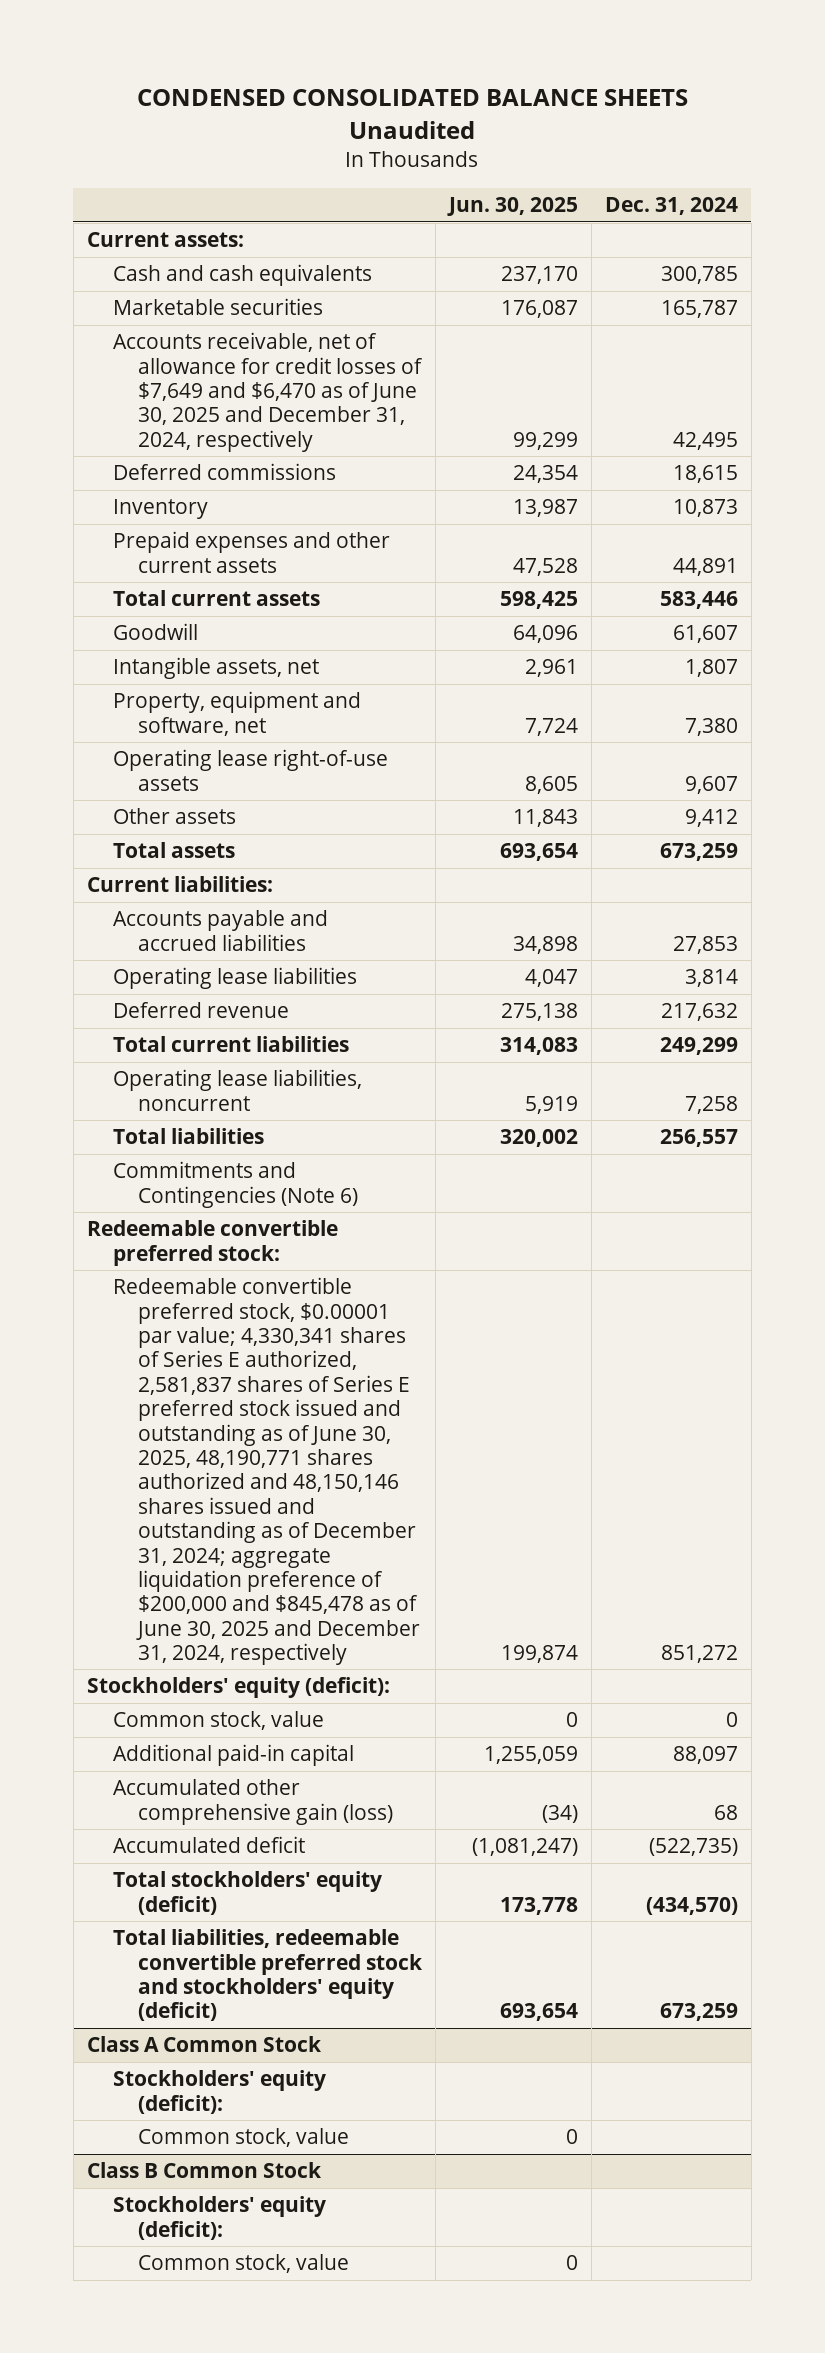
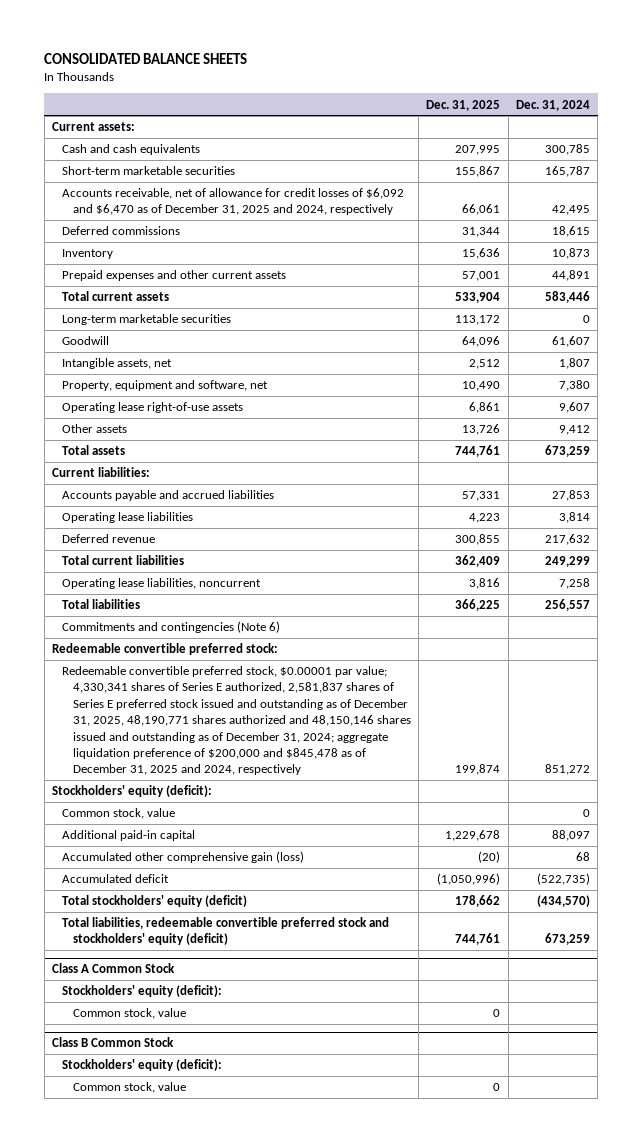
- CONDENSED CONSOLIDATED BALANCE SHEETS Unaudited
+ CONSOLIDATED BALANCE SHEETS
- | Jun. 30, 2025 | Dec. 31, 2024
+ | Dec. 31, 2025 | Dec. 31, 2024
- Marketable securities | 176,087 | 165,787
- Accounts receivable, net of allowance for credit losses of $7,649 and $6,470 as of June 30, 2025 and December 31, 2024, respectively | 99,299 | 42,495
+ Short-term marketable securities | 155,867 | 165,787
+ Accounts receivable, net of allowance for credit losses of $6,092 and $6,470 as of December 31, 2025 and 2024, respectively | 66,061 | 42,495
+ Long-term marketable securities | 113,172 | 0
- Commitments and Contingencies (Note 6)
+ Commitments and contingencies (Note 6)
- Redeemable convertible preferred stock, $0.00001 par value; 4,330,341 shares of Series E authorized, 2,581,837 shares of Series E preferred stock issued and outstanding as of June 30, 2025, 48,190,771 shares authorized and 48,150,146 shares issued and outstanding as of December 31, 2024; aggregate liquidation preference of $200,000 and $845,478 as of June 30, 2025 and December 31, 2024, respectively | 199,874 | 851,272
+ Redeemable convertible preferred stock, $0.00001 par value; 4,330,341 shares of Series E authorized, 2,581,837 shares of Series E preferred stock issued and outstanding as of December 31, 2025, 48,190,771 shares authorized and 48,150,146 shares issued and outstanding as of December 31, 2024; aggregate liquidation preference of $200,000 and $845,478 as of December 31, 2025 and 2024, respectively | 199,874 | 851,272

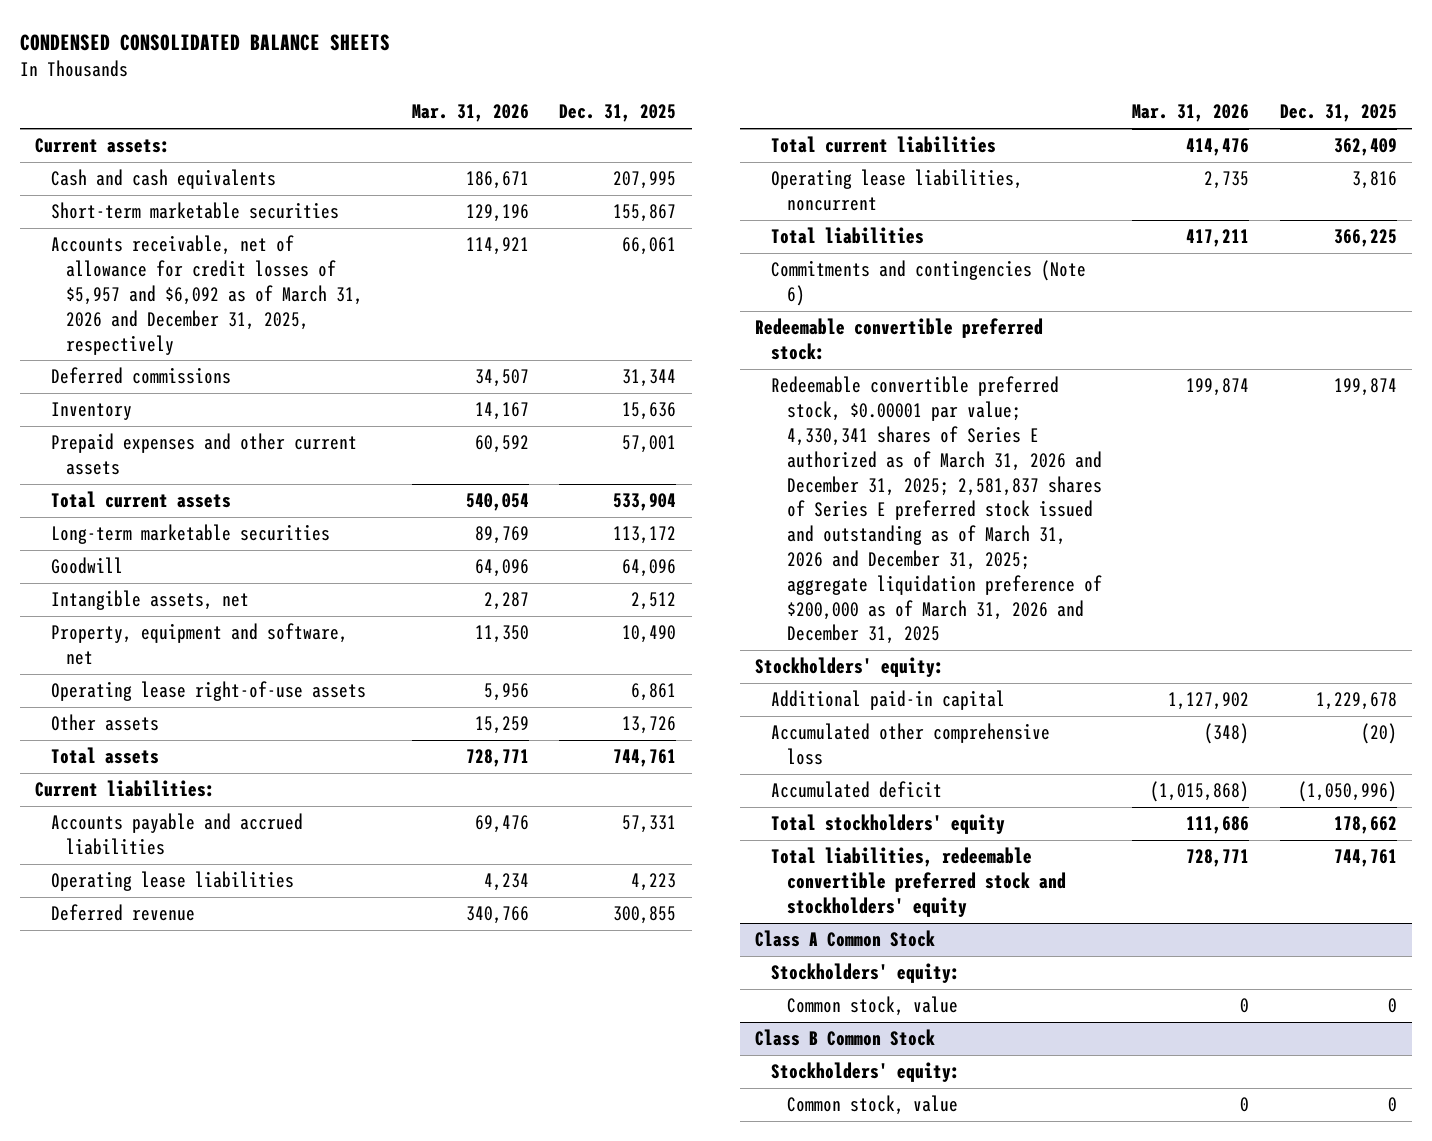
- CONSOLIDATED BALANCE SHEETS
+ CONDENSED CONSOLIDATED BALANCE SHEETS
- | Dec. 31, 2025 | Dec. 31, 2024
+ | Mar. 31, 2026 | Dec. 31, 2025
- Accounts receivable, net of allowance for credit losses of $6,092 and $6,470 as of December 31, 2025 and 2024, respectively | 66,061 | 42,495
+ Accounts receivable, net of allowance for credit losses of $5,957 and $6,092 as of March 31, 2026 and December 31, 2025, respectively | 114,921 | 66,061
- Redeemable convertible preferred stock, $0.00001 par value; 4,330,341 shares of Series E authorized, 2,581,837 shares of Series E preferred stock issued and outstanding as of December 31, 2025, 48,190,771 shares authorized and 48,150,146 shares issued and outstanding as of December 31, 2024; aggregate liquidation preference of $200,000 and $845,478 as of December 31, 2025 and 2024, respectively | 199,874 | 851,272
- Stockholders' equity (deficit):
- Common stock, value | | 0
+ Redeemable convertible preferred stock, $0.00001 par value; 4,330,341 shares of Series E authorized as of March 31, 2026 and December 31, 2025; 2,581,837 shares of Series E preferred stock issued and outstanding as of March 31, 2026 and December 31, 2025; aggregate liquidation preference of $200,000 as of March 31, 2026 and December 31, 2025 | 199,874 | 199,874
+ Stockholders' equity:
- Accumulated other comprehensive gain (loss) | (20) | 68
+ Accumulated other comprehensive loss | (348) | (20)
- Total stockholders' equity (deficit) | 178,662 | (434,570)
- Total liabilities, redeemable convertible preferred stock and stockholders' equity (deficit) | 744,761 | 673,259
+ Total stockholders' equity | 111,686 | 178,662
+ Total liabilities, redeemable convertible preferred stock and stockholders' equity | 728,771 | 744,761
@ Class A Common Stock
- Stockholders' equity (deficit):
+ Stockholders' equity:
@ Class B Common Stock
- Stockholders' equity (deficit):
+ Stockholders' equity:

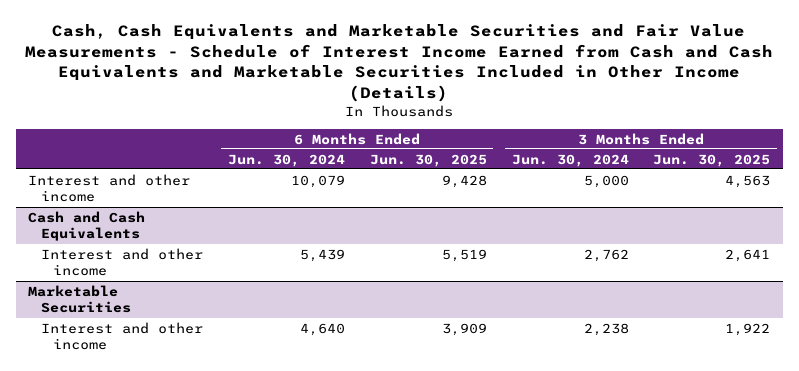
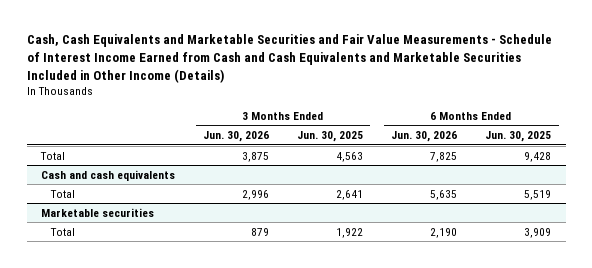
- | 6 Months Ended Jun. 30, 2024 | 6 Months Ended Jun. 30, 2025 | 3 Months Ended Jun. 30, 2024 | 3 Months Ended Jun. 30, 2025
+ | 3 Months Ended Jun. 30, 2026 | 3 Months Ended Jun. 30, 2025 | 6 Months Ended Jun. 30, 2026 | 6 Months Ended Jun. 30, 2025
- Interest and other income | 10,079 | 9,428 | 5,000 | 4,563
- Cash and Cash Equivalents
- Interest and other income | 5,439 | 5,519 | 2,762 | 2,641
- Marketable Securities
- Interest and other income | 4,640 | 3,909 | 2,238 | 1,922
+ Total | 3,875 | 4,563 | 7,825 | 9,428
+ Cash and cash equivalents
+ Total | 2,996 | 2,641 | 5,635 | 5,519
+ Marketable securities
+ Total | 879 | 1,922 | 2,190 | 3,909

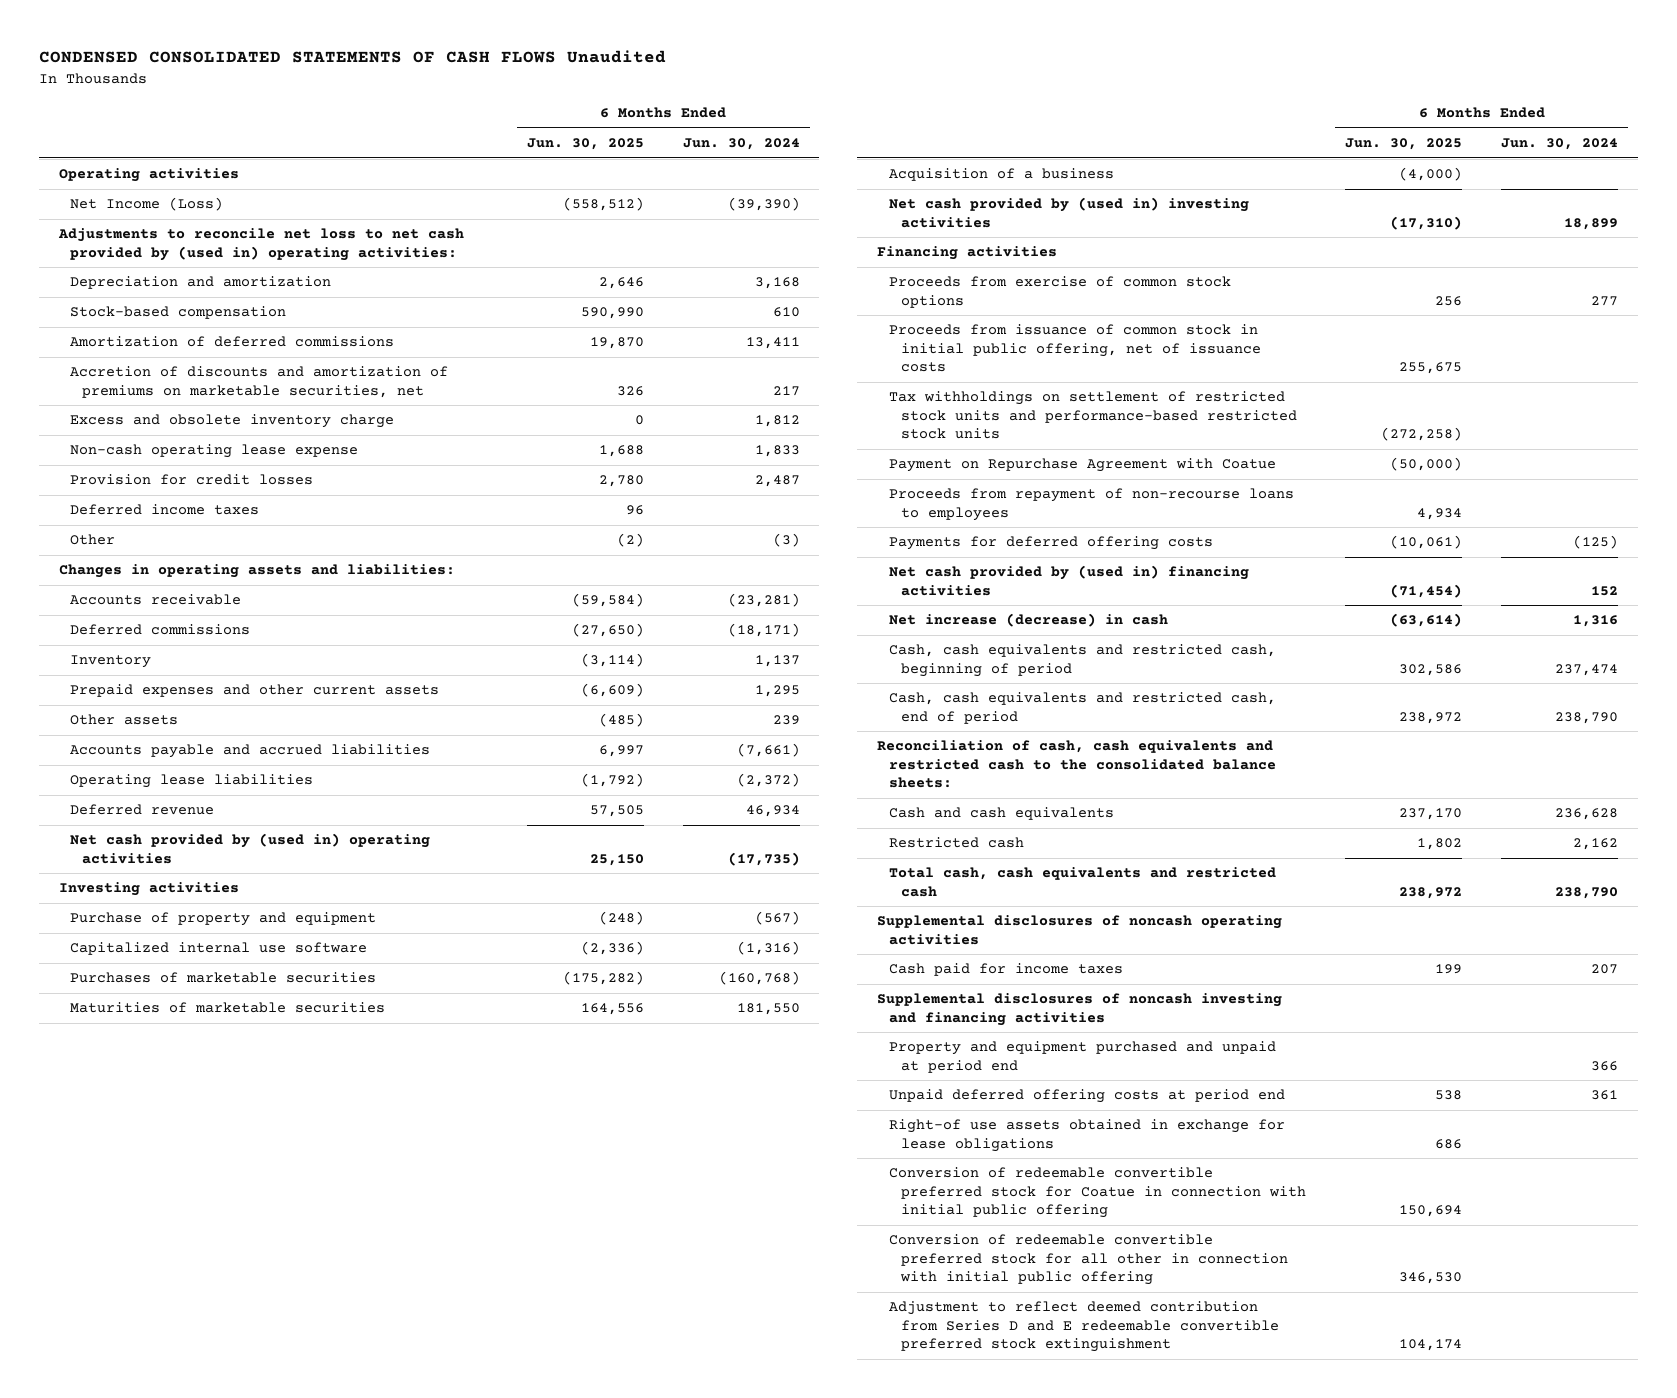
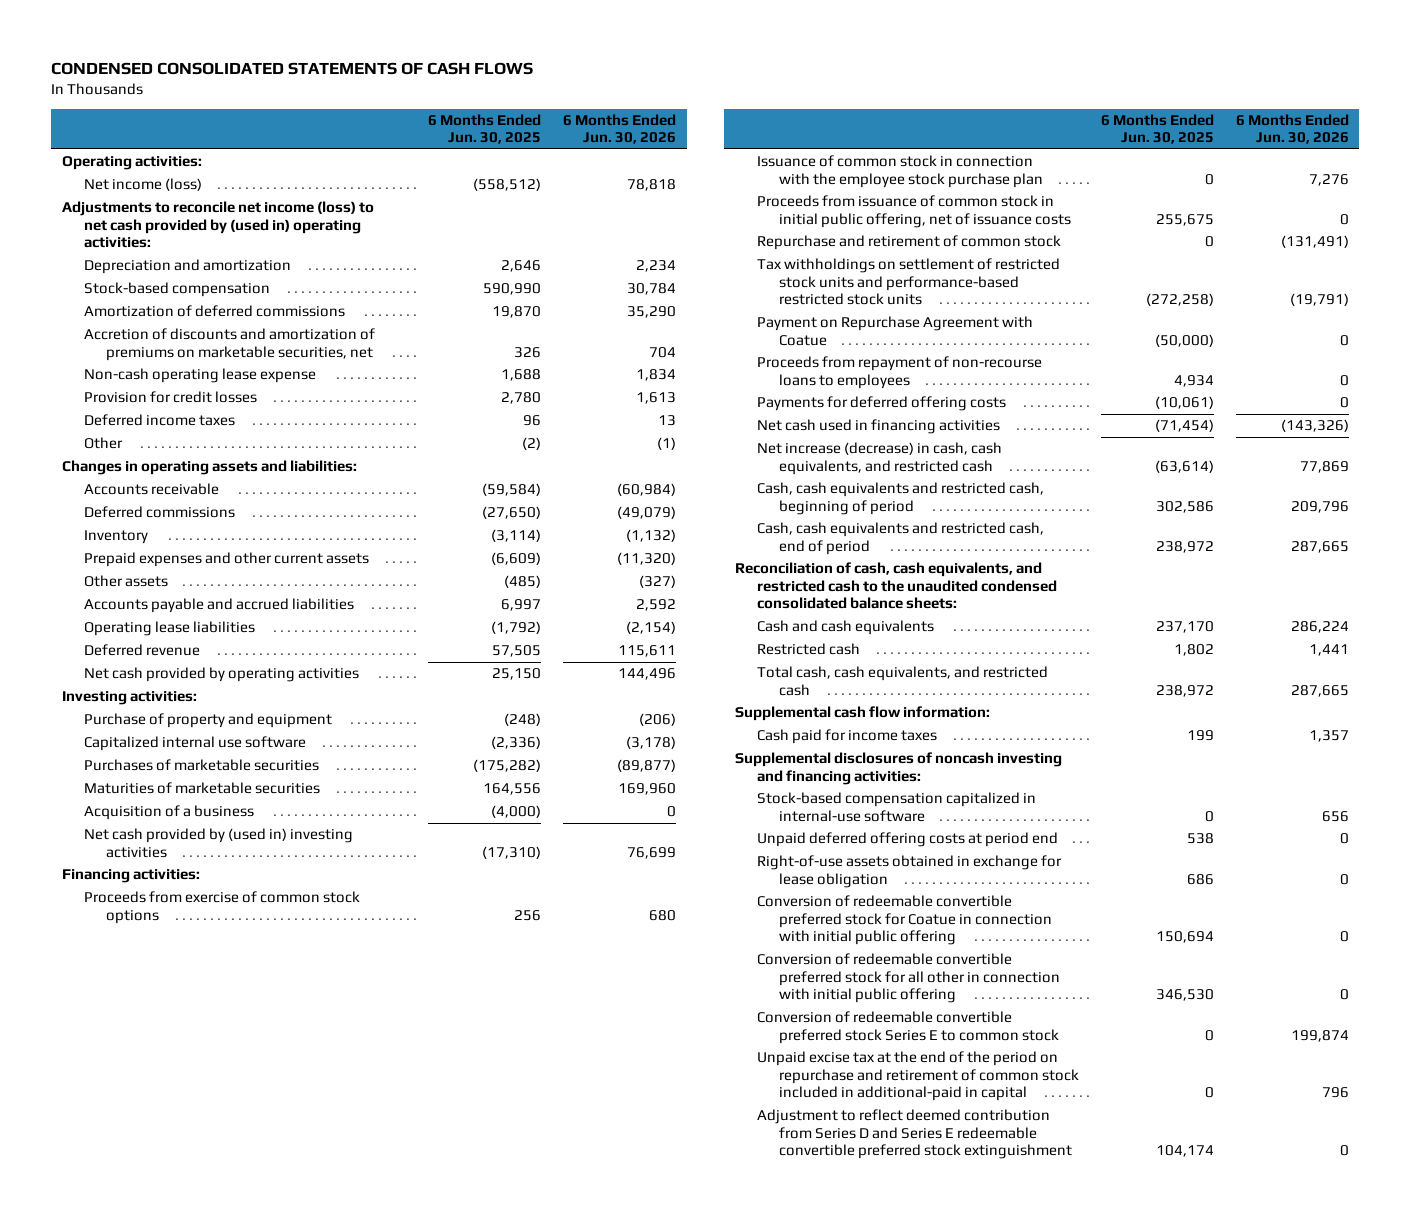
- CONDENSED CONSOLIDATED STATEMENTS OF CASH FLOWS Unaudited
+ CONDENSED CONSOLIDATED STATEMENTS OF CASH FLOWS
- | 6 Months Ended Jun. 30, 2025 | 6 Months Ended Jun. 30, 2024
+ | 6 Months Ended Jun. 30, 2025 | 6 Months Ended Jun. 30, 2026
- Operating activities
- Net Income (Loss) | (558,512) | (39,390)
- Adjustments to reconcile net loss to net cash provided by (used in) operating activities:
+ Operating activities:
+ Net income (loss) | (558,512) | 78,818
+ Adjustments to reconcile net income (loss) to net cash provided by (used in) operating activities:
- Excess and obsolete inventory charge | 0 | 1,812
- Net cash provided by (used in) operating activities | 25,150 | (17,735)
- Investing activities
+ Net cash provided by operating activities | 25,150 | 144,496
+ Investing activities:
- Financing activities
+ Financing activities:
+ Issuance of common stock in connection with the employee stock purchase plan | 0 | 7,276
+ Repurchase and retirement of common stock | 0 | (131,491)
- Net cash provided by (used in) financing activities | (71,454) | 152
- Net increase (decrease) in cash | (63,614) | 1,316
+ Net cash used in financing activities | (71,454) | (143,326)
+ Net increase (decrease) in cash, cash equivalents, and restricted cash | (63,614) | 77,869
- Reconciliation of cash, cash equivalents and restricted cash to the consolidated balance sheets:
+ Reconciliation of cash, cash equivalents, and restricted cash to the unaudited condensed consolidated balance sheets:
- Total cash, cash equivalents and restricted cash | 238,972 | 238,790
- Supplemental disclosures of noncash operating activities
+ Total cash, cash equivalents, and restricted cash | 238,972 | 287,665
+ Supplemental cash flow information:
- Supplemental disclosures of noncash investing and financing activities
- Property and equipment purchased and unpaid at period end | | 366
+ Supplemental disclosures of noncash investing and financing activities:
+ Stock-based compensation capitalized in internal-use software | 0 | 656
- Right-of use assets obtained in exchange for lease obligations | 686 |
+ Right-of-use assets obtained in exchange for lease obligation | 686 | 0
- Adjustment to reflect deemed contribution from Series D and E redeemable convertible preferred stock extinguishment | 104,174 |
+ Conversion of redeemable convertible preferred stock Series E to common stock | 0 | 199,874
+ Unpaid excise tax at the end of the period on repurchase and retirement of common stock included in additional-paid in capital | 0 | 796
+ Adjustment to reflect deemed contribution from Series D and Series E redeemable convertible preferred stock extinguishment | 104,174 | 0

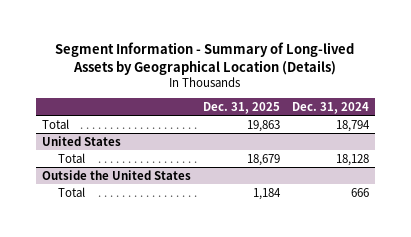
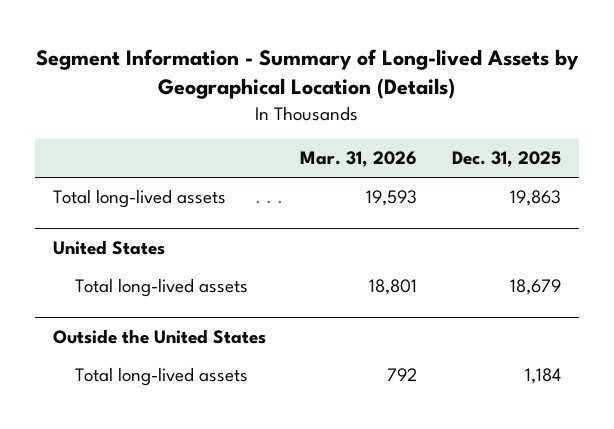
- | Dec. 31, 2025 | Dec. 31, 2024
+ | Mar. 31, 2026 | Dec. 31, 2025
- Total | 19,863 | 18,794
+ Total long-lived assets | 19,593 | 19,863
@ United States
- Total | 18,679 | 18,128
+ Total long-lived assets | 18,801 | 18,679
@ Outside the United States
- Total | 1,184 | 666
+ Total long-lived assets | 792 | 1,184

